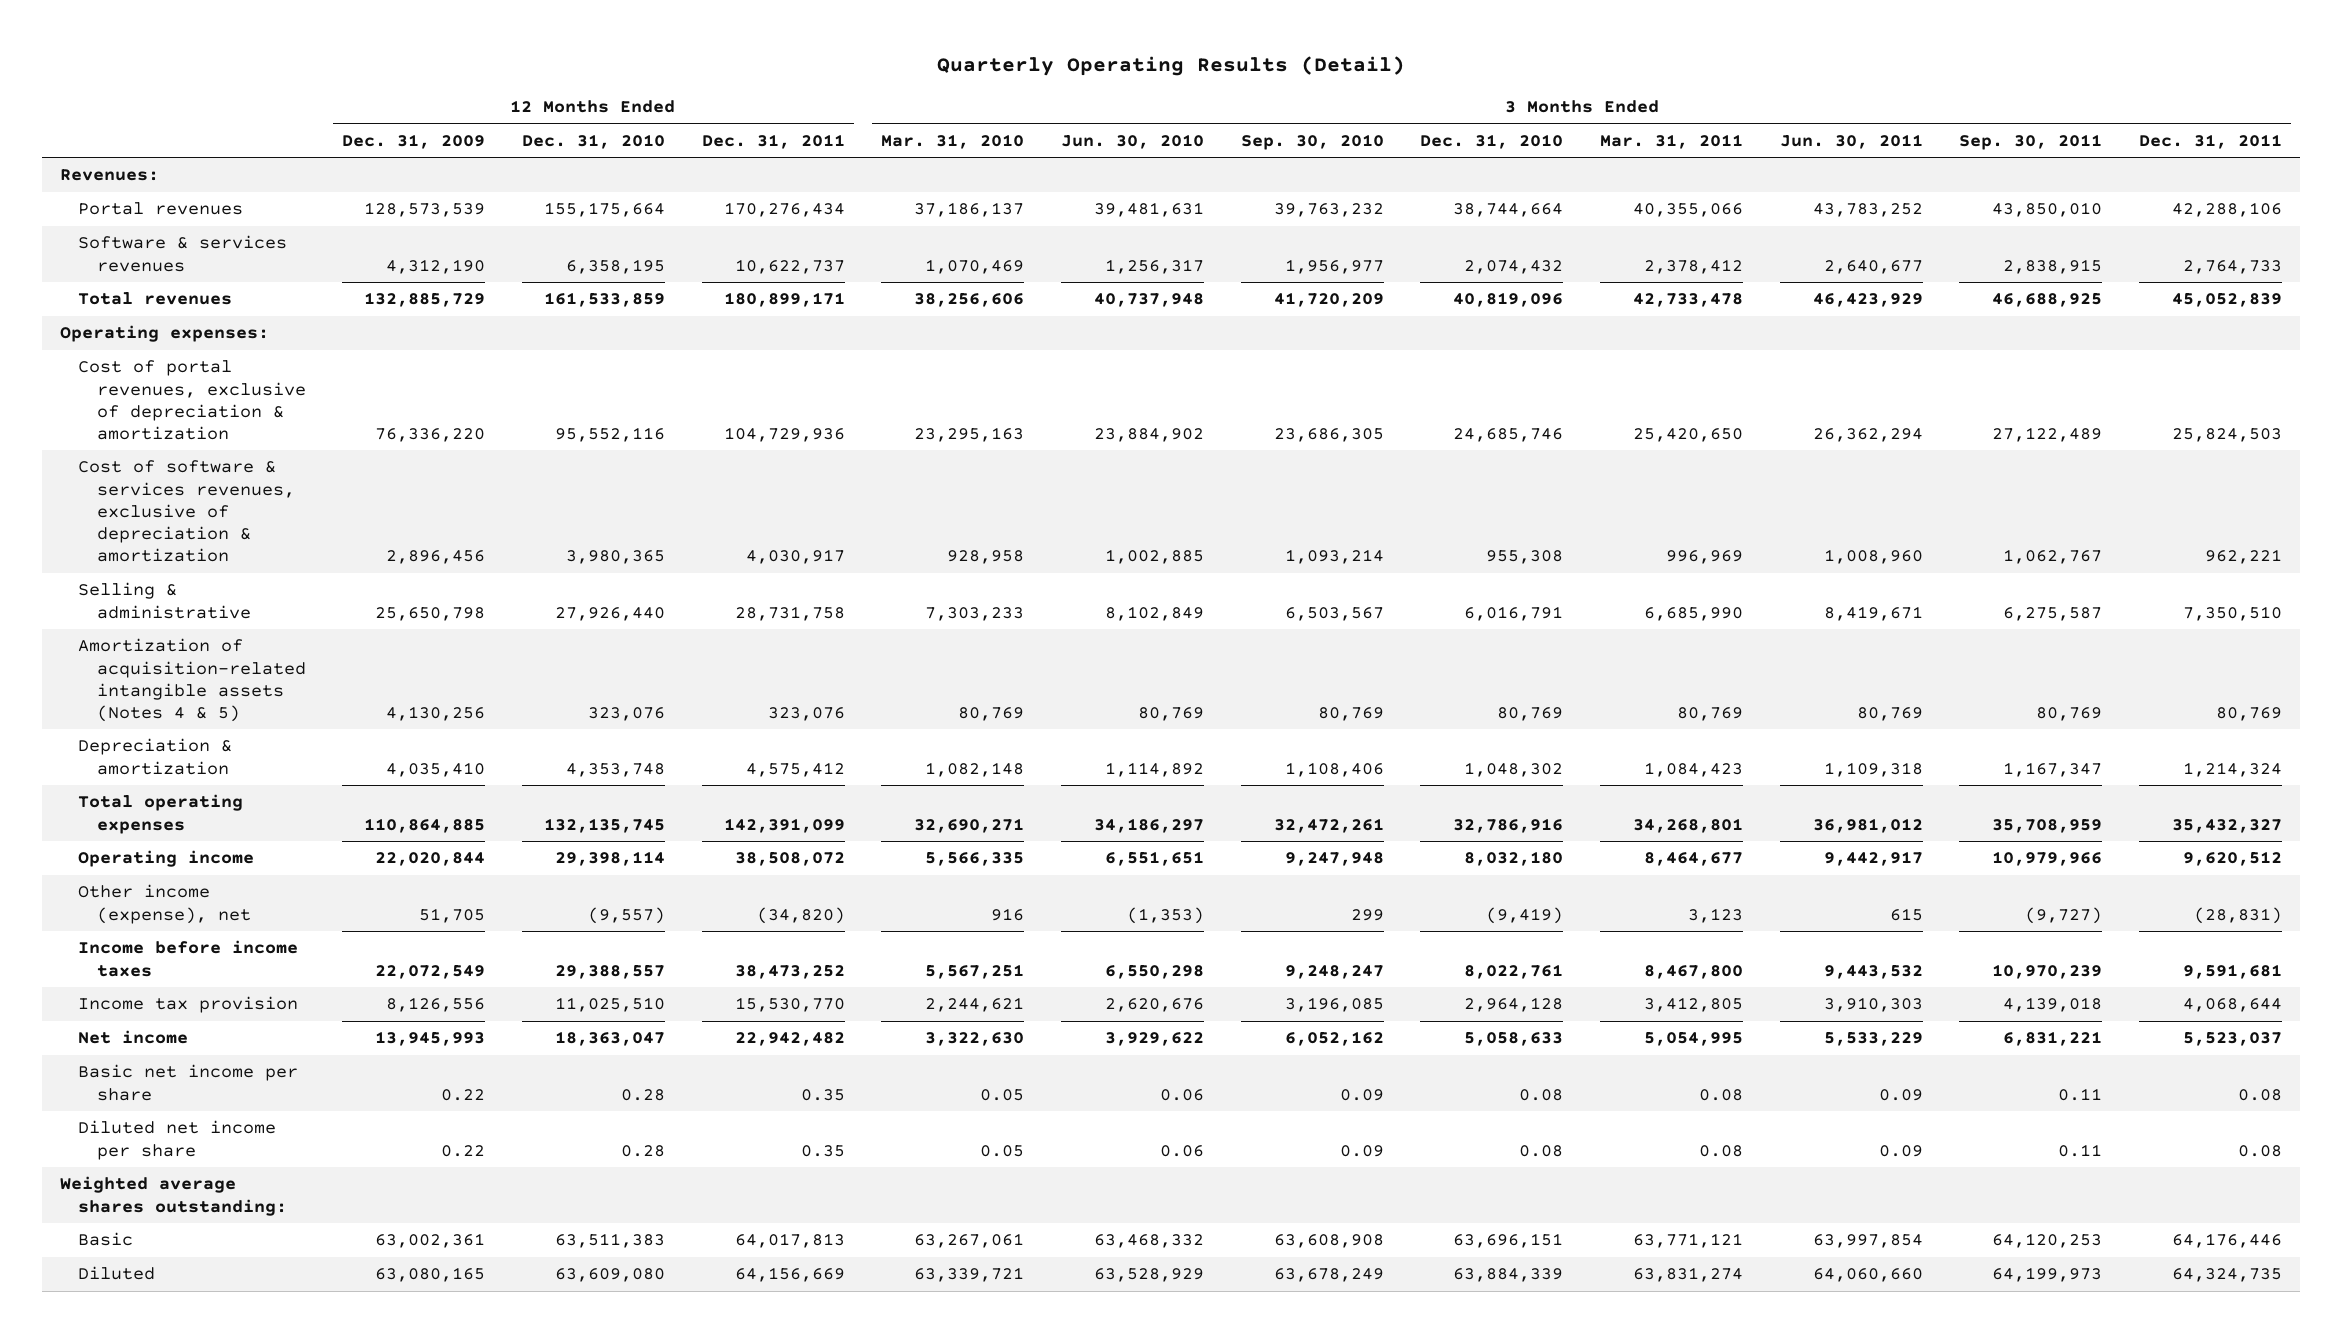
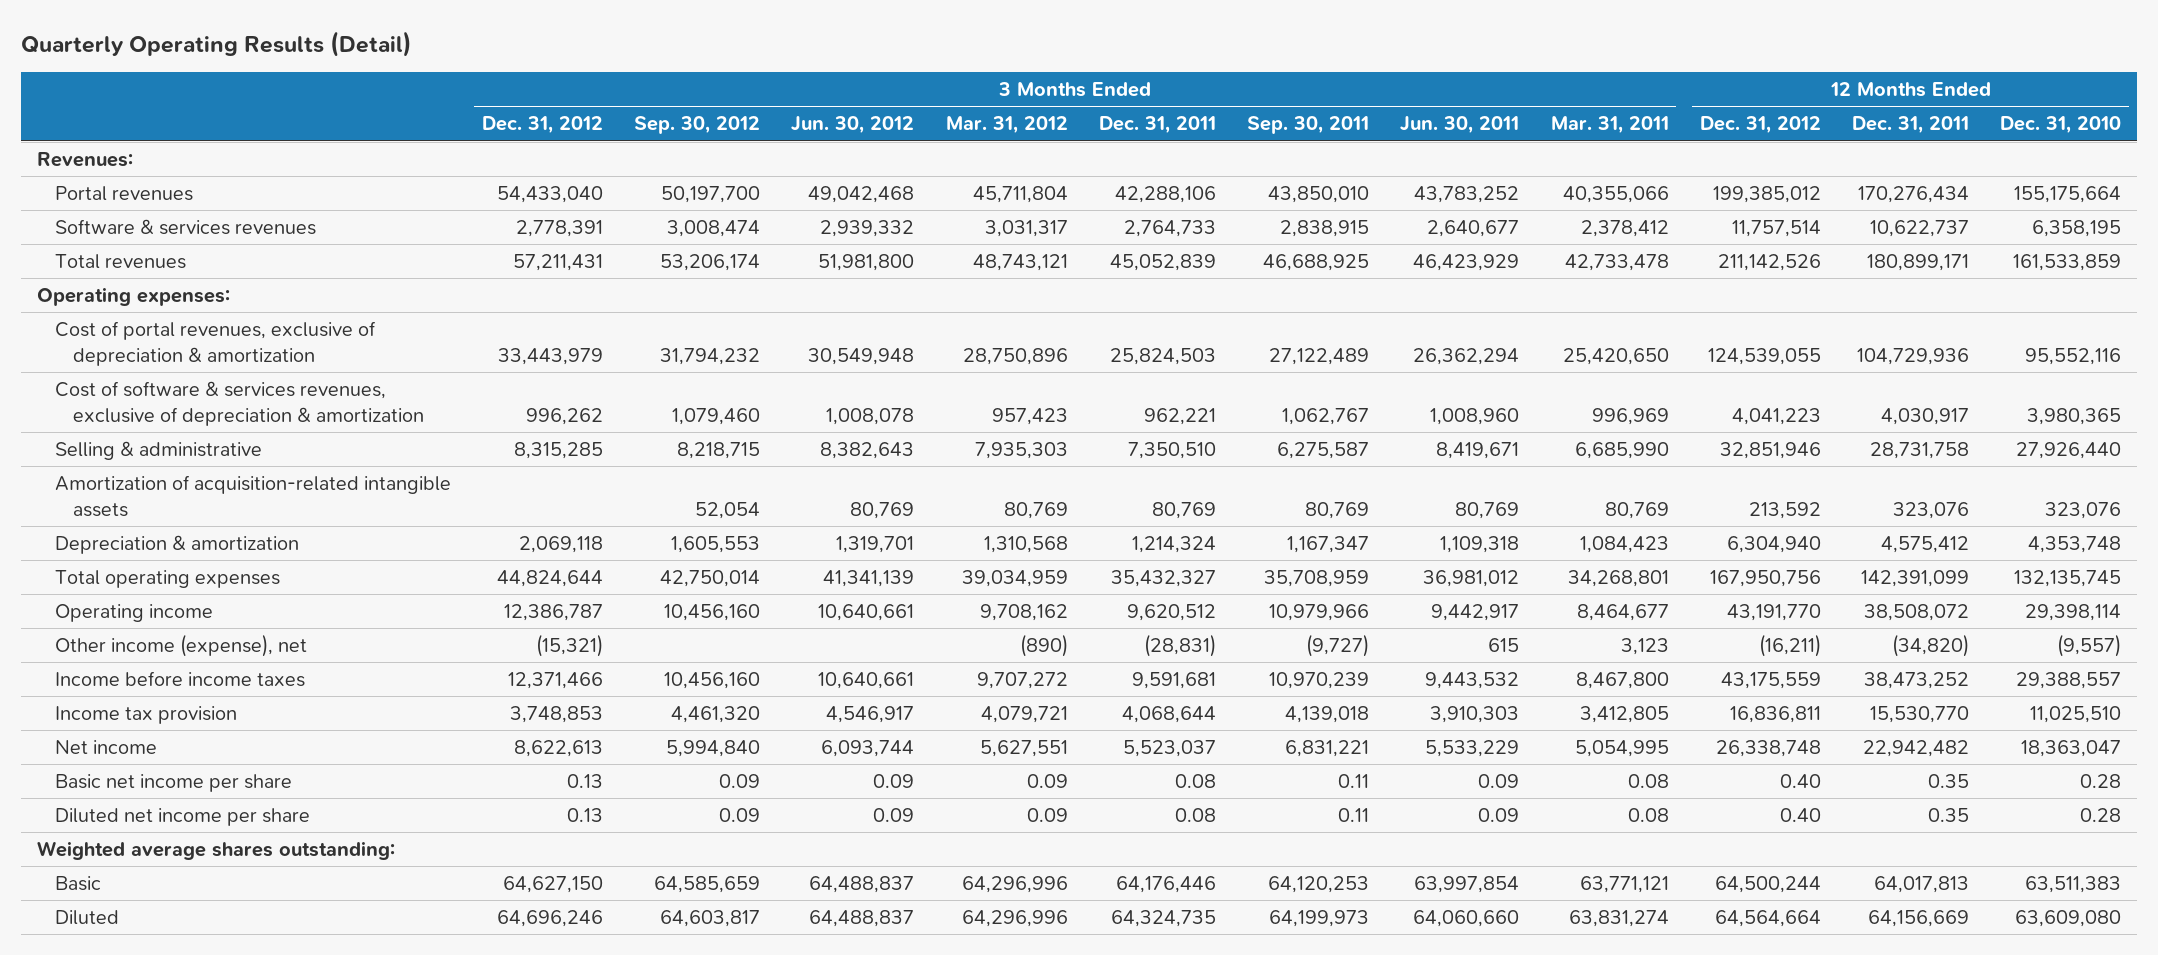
- | 12 Months Ended Dec. 31, 2009 | 12 Months Ended Dec. 31, 2010 | 12 Months Ended Dec. 31, 2011 | 3 Months Ended Mar. 31, 2010 | 3 Months Ended Jun. 30, 2010 | 3 Months Ended Sep. 30, 2010 | 3 Months Ended Dec. 31, 2010 | 3 Months Ended Mar. 31, 2011 | 3 Months Ended Jun. 30, 2011 | 3 Months Ended Sep. 30, 2011 | 3 Months Ended Dec. 31, 2011
+ | 3 Months Ended Dec. 31, 2012 | 3 Months Ended Sep. 30, 2012 | 3 Months Ended Jun. 30, 2012 | 3 Months Ended Mar. 31, 2012 | 3 Months Ended Dec. 31, 2011 | 3 Months Ended Sep. 30, 2011 | 3 Months Ended Jun. 30, 2011 | 3 Months Ended Mar. 31, 2011 | 12 Months Ended Dec. 31, 2012 | 12 Months Ended Dec. 31, 2011 | 12 Months Ended Dec. 31, 2010
- Amortization of acquisition-related intangible assets (Notes 4 & 5) | 4,130,256 | 323,076 | 323,076 | 80,769 | 80,769 | 80,769 | 80,769 | 80,769 | 80,769 | 80,769 | 80,769
+ Amortization of acquisition-related intangible assets | | 52,054 | 80,769 | 80,769 | 80,769 | 80,769 | 80,769 | 80,769 | 213,592 | 323,076 | 323,076

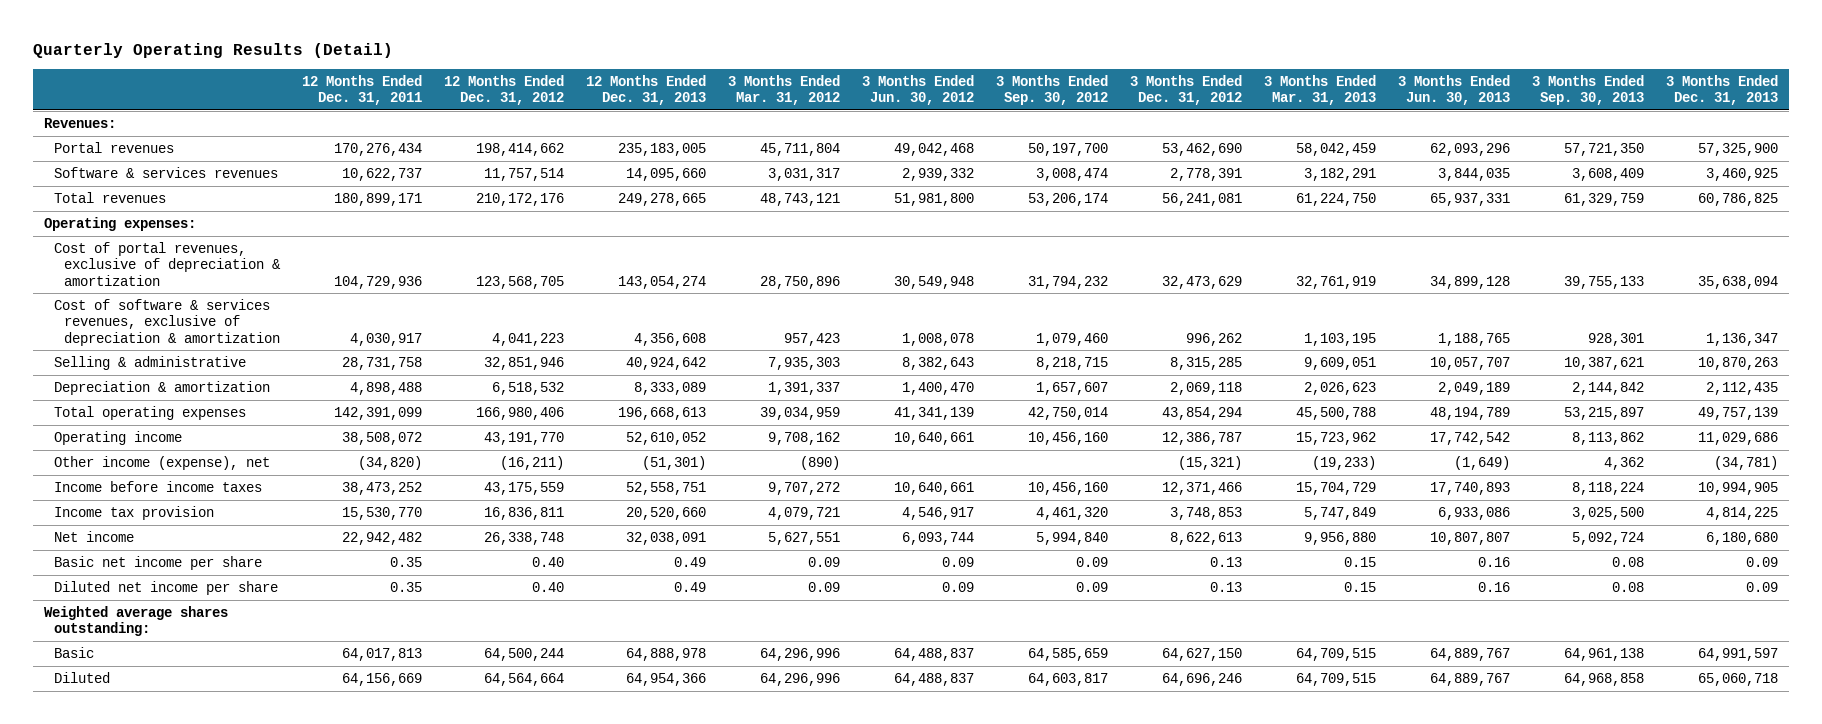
- | 3 Months Ended Dec. 31, 2012 | 3 Months Ended Sep. 30, 2012 | 3 Months Ended Jun. 30, 2012 | 3 Months Ended Mar. 31, 2012 | 3 Months Ended Dec. 31, 2011 | 3 Months Ended Sep. 30, 2011 | 3 Months Ended Jun. 30, 2011 | 3 Months Ended Mar. 31, 2011 | 12 Months Ended Dec. 31, 2012 | 12 Months Ended Dec. 31, 2011 | 12 Months Ended Dec. 31, 2010
+ | 12 Months Ended Dec. 31, 2011 | 12 Months Ended Dec. 31, 2012 | 12 Months Ended Dec. 31, 2013 | 3 Months Ended Mar. 31, 2012 | 3 Months Ended Jun. 30, 2012 | 3 Months Ended Sep. 30, 2012 | 3 Months Ended Dec. 31, 2012 | 3 Months Ended Mar. 31, 2013 | 3 Months Ended Jun. 30, 2013 | 3 Months Ended Sep. 30, 2013 | 3 Months Ended Dec. 31, 2013
- Portal revenues | 54,433,040 | 50,197,700 | 49,042,468 | 45,711,804 | 42,288,106 | 43,850,010 | 43,783,252 | 40,355,066 | 199,385,012 | 170,276,434 | 155,175,664
+ Portal revenues | 170,276,434 | 198,414,662 | 235,183,005 | 45,711,804 | 49,042,468 | 50,197,700 | 53,462,690 | 58,042,459 | 62,093,296 | 57,721,350 | 57,325,900
- Total revenues | 57,211,431 | 53,206,174 | 51,981,800 | 48,743,121 | 45,052,839 | 46,688,925 | 46,423,929 | 42,733,478 | 211,142,526 | 180,899,171 | 161,533,859
+ Total revenues | 180,899,171 | 210,172,176 | 249,278,665 | 48,743,121 | 51,981,800 | 53,206,174 | 56,241,081 | 61,224,750 | 65,937,331 | 61,329,759 | 60,786,825
- Cost of portal revenues, exclusive of depreciation & amortization | 33,443,979 | 31,794,232 | 30,549,948 | 28,750,896 | 25,824,503 | 27,122,489 | 26,362,294 | 25,420,650 | 124,539,055 | 104,729,936 | 95,552,116
+ Cost of portal revenues, exclusive of depreciation & amortization | 104,729,936 | 123,568,705 | 143,054,274 | 28,750,896 | 30,549,948 | 31,794,232 | 32,473,629 | 32,761,919 | 34,899,128 | 39,755,133 | 35,638,094
- Amortization of acquisition-related intangible assets | | 52,054 | 80,769 | 80,769 | 80,769 | 80,769 | 80,769 | 80,769 | 213,592 | 323,076 | 323,076
- Depreciation & amortization | 2,069,118 | 1,605,553 | 1,319,701 | 1,310,568 | 1,214,324 | 1,167,347 | 1,109,318 | 1,084,423 | 6,304,940 | 4,575,412 | 4,353,748
- Total operating expenses | 44,824,644 | 42,750,014 | 41,341,139 | 39,034,959 | 35,432,327 | 35,708,959 | 36,981,012 | 34,268,801 | 167,950,756 | 142,391,099 | 132,135,745
+ Depreciation & amortization | 4,898,488 | 6,518,532 | 8,333,089 | 1,391,337 | 1,400,470 | 1,657,607 | 2,069,118 | 2,026,623 | 2,049,189 | 2,144,842 | 2,112,435
+ Total operating expenses | 142,391,099 | 166,980,406 | 196,668,613 | 39,034,959 | 41,341,139 | 42,750,014 | 43,854,294 | 45,500,788 | 48,194,789 | 53,215,897 | 49,757,139

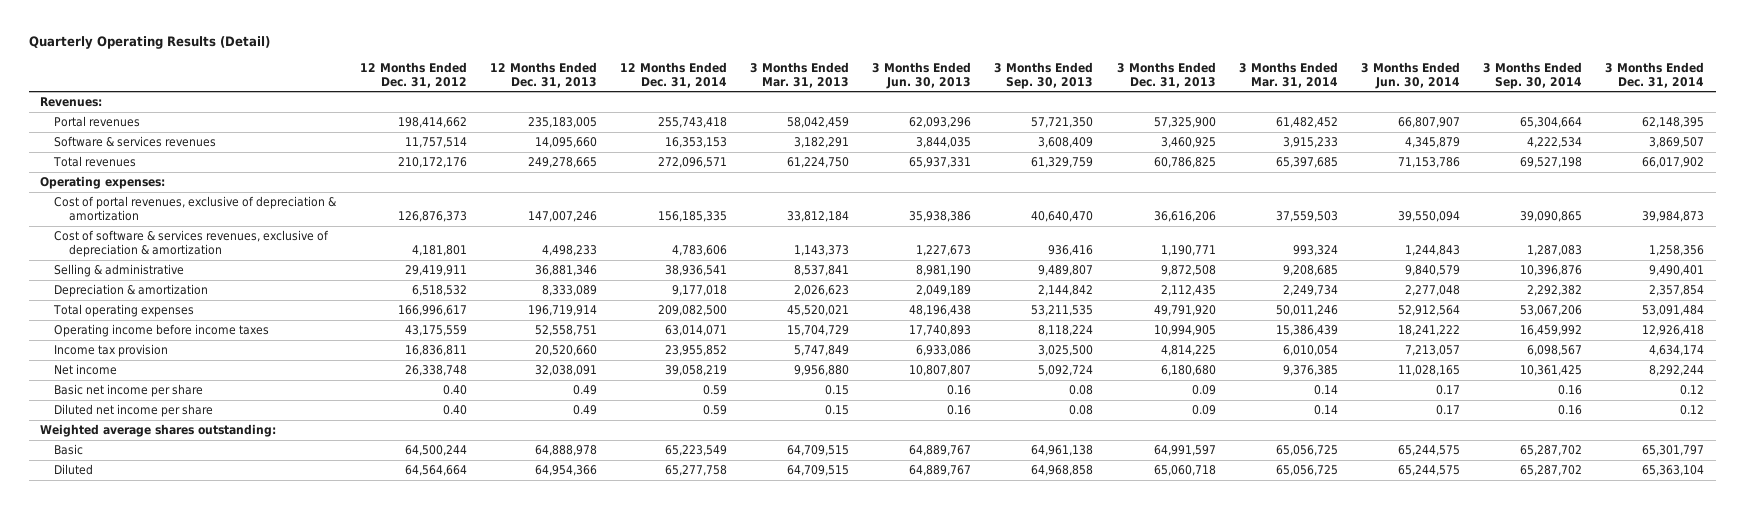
- | 12 Months Ended Dec. 31, 2011 | 12 Months Ended Dec. 31, 2012 | 12 Months Ended Dec. 31, 2013 | 3 Months Ended Mar. 31, 2012 | 3 Months Ended Jun. 30, 2012 | 3 Months Ended Sep. 30, 2012 | 3 Months Ended Dec. 31, 2012 | 3 Months Ended Mar. 31, 2013 | 3 Months Ended Jun. 30, 2013 | 3 Months Ended Sep. 30, 2013 | 3 Months Ended Dec. 31, 2013
+ | 12 Months Ended Dec. 31, 2012 | 12 Months Ended Dec. 31, 2013 | 12 Months Ended Dec. 31, 2014 | 3 Months Ended Mar. 31, 2013 | 3 Months Ended Jun. 30, 2013 | 3 Months Ended Sep. 30, 2013 | 3 Months Ended Dec. 31, 2013 | 3 Months Ended Mar. 31, 2014 | 3 Months Ended Jun. 30, 2014 | 3 Months Ended Sep. 30, 2014 | 3 Months Ended Dec. 31, 2014
- Cost of portal revenues, exclusive of depreciation & amortization | 104,729,936 | 123,568,705 | 143,054,274 | 28,750,896 | 30,549,948 | 31,794,232 | 32,473,629 | 32,761,919 | 34,899,128 | 39,755,133 | 35,638,094
- Cost of software & services revenues, exclusive of depreciation & amortization | 4,030,917 | 4,041,223 | 4,356,608 | 957,423 | 1,008,078 | 1,079,460 | 996,262 | 1,103,195 | 1,188,765 | 928,301 | 1,136,347
- Selling & administrative | 28,731,758 | 32,851,946 | 40,924,642 | 7,935,303 | 8,382,643 | 8,218,715 | 8,315,285 | 9,609,051 | 10,057,707 | 10,387,621 | 10,870,263
+ Cost of portal revenues, exclusive of depreciation & amortization | 126,876,373 | 147,007,246 | 156,185,335 | 33,812,184 | 35,938,386 | 40,640,470 | 36,616,206 | 37,559,503 | 39,550,094 | 39,090,865 | 39,984,873
+ Cost of software & services revenues, exclusive of depreciation & amortization | 4,181,801 | 4,498,233 | 4,783,606 | 1,143,373 | 1,227,673 | 936,416 | 1,190,771 | 993,324 | 1,244,843 | 1,287,083 | 1,258,356
+ Selling & administrative | 29,419,911 | 36,881,346 | 38,936,541 | 8,537,841 | 8,981,190 | 9,489,807 | 9,872,508 | 9,208,685 | 9,840,579 | 10,396,876 | 9,490,401
- Total operating expenses | 142,391,099 | 166,980,406 | 196,668,613 | 39,034,959 | 41,341,139 | 42,750,014 | 43,854,294 | 45,500,788 | 48,194,789 | 53,215,897 | 49,757,139
- Operating income | 38,508,072 | 43,191,770 | 52,610,052 | 9,708,162 | 10,640,661 | 10,456,160 | 12,386,787 | 15,723,962 | 17,742,542 | 8,113,862 | 11,029,686
- Other income (expense), net | (34,820) | (16,211) | (51,301) | (890) | | | (15,321) | (19,233) | (1,649) | 4,362 | (34,781)
- Income before income taxes | 38,473,252 | 43,175,559 | 52,558,751 | 9,707,272 | 10,640,661 | 10,456,160 | 12,371,466 | 15,704,729 | 17,740,893 | 8,118,224 | 10,994,905
+ Total operating expenses | 166,996,617 | 196,719,914 | 209,082,500 | 45,520,021 | 48,196,438 | 53,211,535 | 49,791,920 | 50,011,246 | 52,912,564 | 53,067,206 | 53,091,484
+ Operating income before income taxes | 43,175,559 | 52,558,751 | 63,014,071 | 15,704,729 | 17,740,893 | 8,118,224 | 10,994,905 | 15,386,439 | 18,241,222 | 16,459,992 | 12,926,418

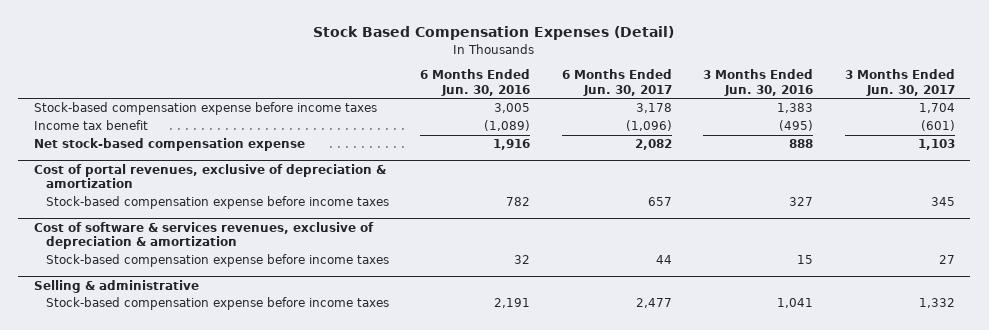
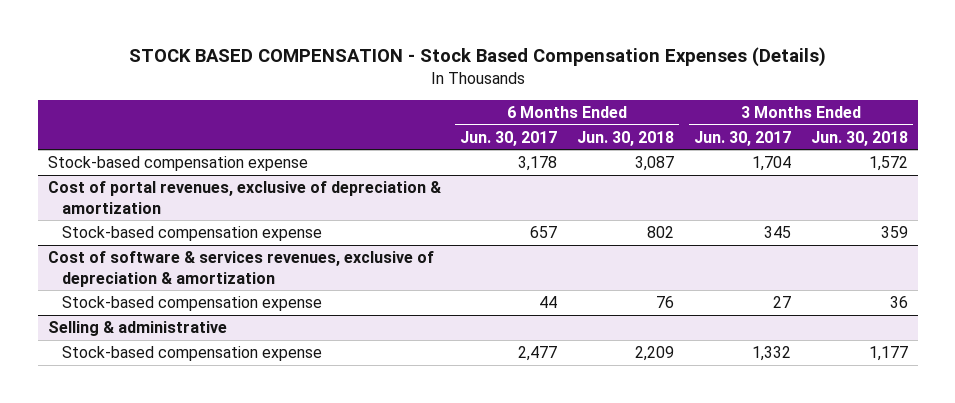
- Stock Based Compensation Expenses (Detail)
+ STOCK BASED COMPENSATION - Stock Based Compensation Expenses (Details)
- | 6 Months Ended Jun. 30, 2016 | 6 Months Ended Jun. 30, 2017 | 3 Months Ended Jun. 30, 2016 | 3 Months Ended Jun. 30, 2017
+ | 6 Months Ended Jun. 30, 2017 | 6 Months Ended Jun. 30, 2018 | 3 Months Ended Jun. 30, 2017 | 3 Months Ended Jun. 30, 2018
- Stock-based compensation expense before income taxes | 3,005 | 3,178 | 1,383 | 1,704
- Income tax benefit | (1,089) | (1,096) | (495) | (601)
- Net stock-based compensation expense | 1,916 | 2,082 | 888 | 1,103
+ Stock-based compensation expense | 3,178 | 3,087 | 1,704 | 1,572
@ Cost of portal revenues, exclusive of depreciation & amortization
- Stock-based compensation expense before income taxes | 782 | 657 | 327 | 345
+ Stock-based compensation expense | 657 | 802 | 345 | 359
@ Cost of software & services revenues, exclusive of depreciation & amortization
- Stock-based compensation expense before income taxes | 32 | 44 | 15 | 27
+ Stock-based compensation expense | 44 | 76 | 27 | 36
@ Selling & administrative
- Stock-based compensation expense before income taxes | 2,191 | 2,477 | 1,041 | 1,332
+ Stock-based compensation expense | 2,477 | 2,209 | 1,332 | 1,177

